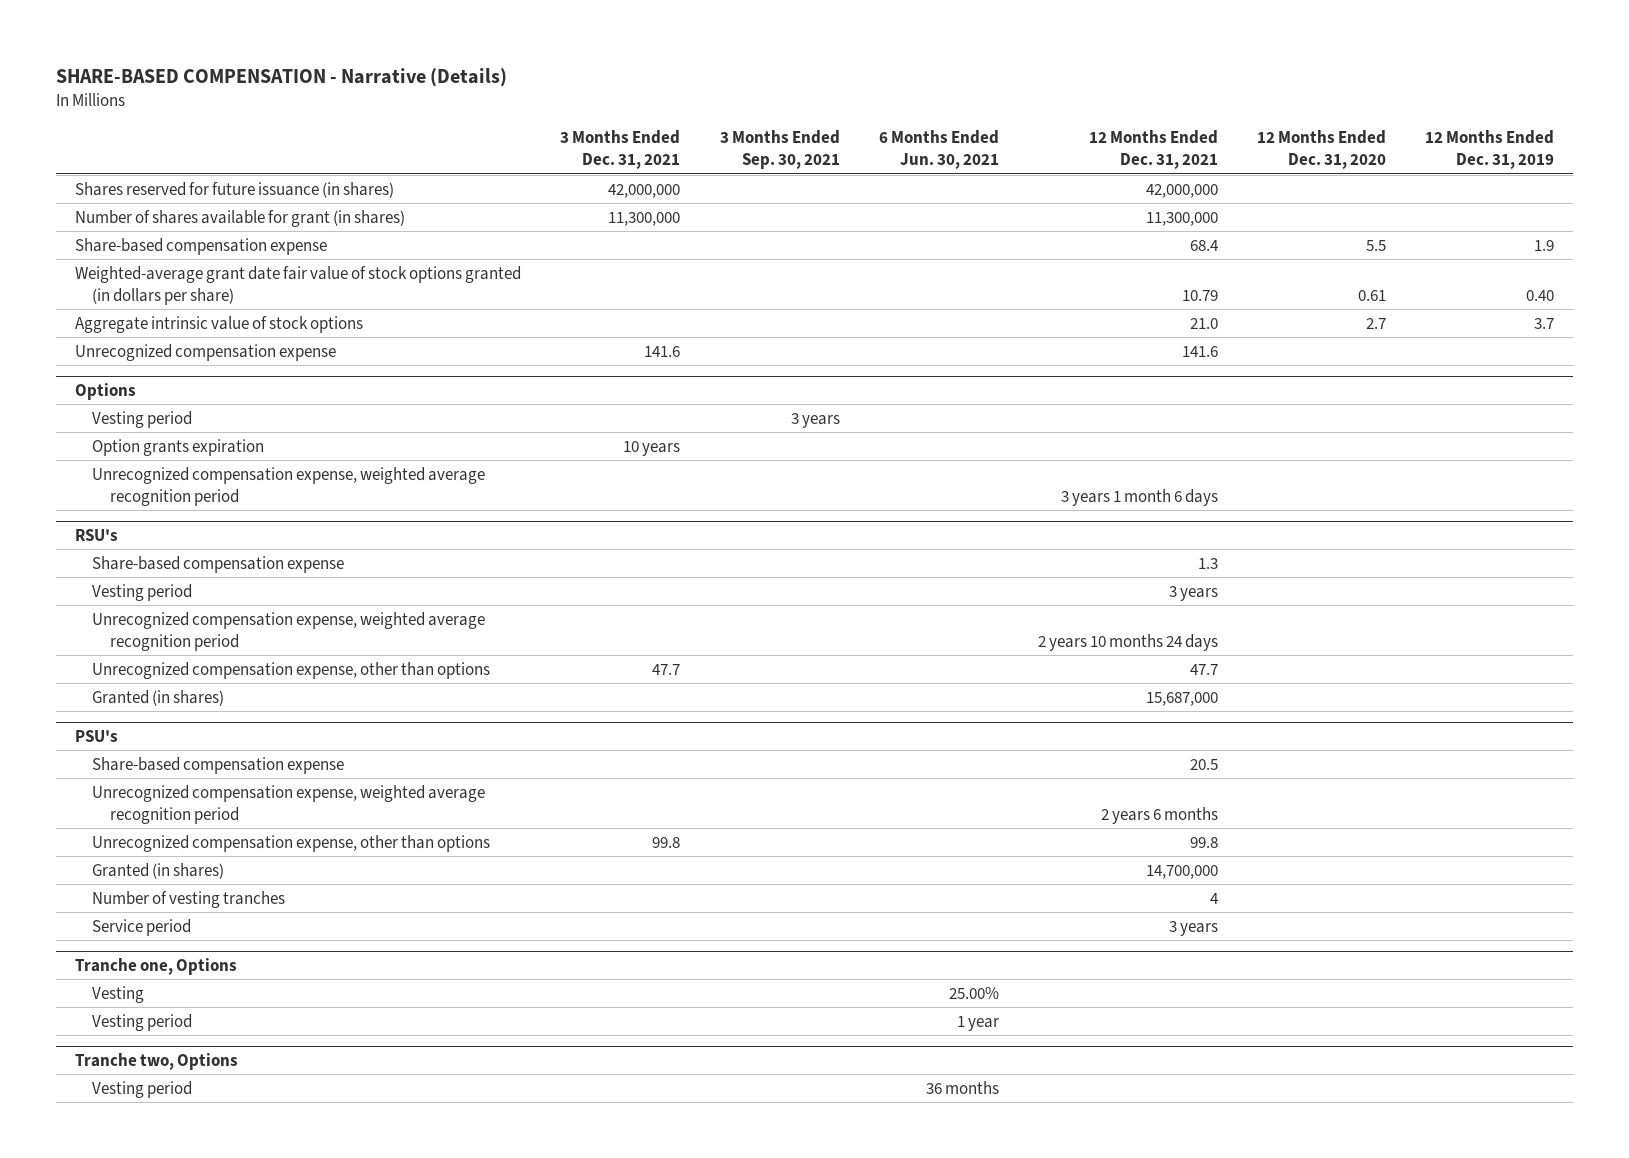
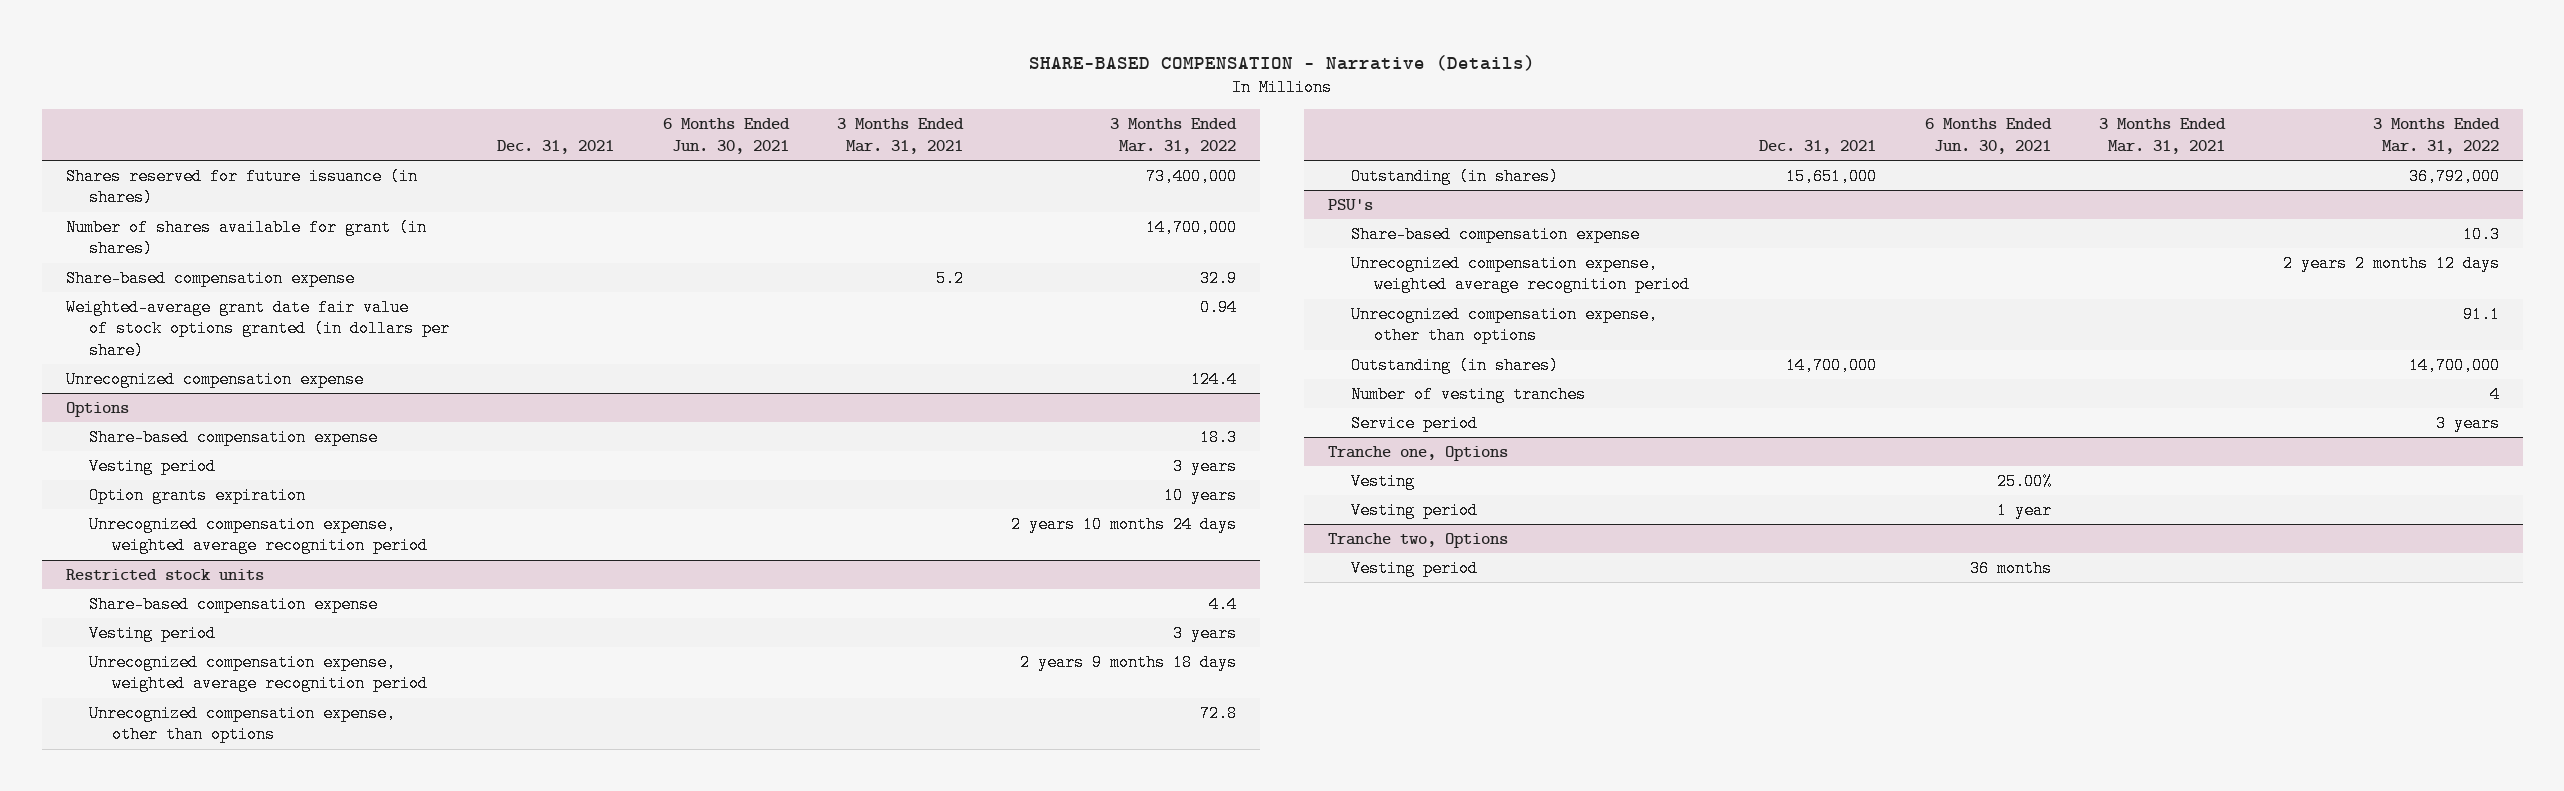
- | 3 Months Ended Dec. 31, 2021 | 3 Months Ended Sep. 30, 2021 | 6 Months Ended Jun. 30, 2021 | 12 Months Ended Dec. 31, 2021 | 12 Months Ended Dec. 31, 2020 | 12 Months Ended Dec. 31, 2019
+ | Dec. 31, 2021 | 6 Months Ended Jun. 30, 2021 | 3 Months Ended Mar. 31, 2021 | 3 Months Ended Mar. 31, 2022
- Aggregate intrinsic value of stock options | | | | 21.0 | 2.7 | 3.7
@ Options
+ Share-based compensation expense | | | | 18.3
- RSU's
+ Restricted stock units
- Granted (in shares) | | | | 15,687,000 | |
+ Outstanding (in shares) | 15,651,000 | | | 36,792,000
@ PSU's
- Granted (in shares) | | | | 14,700,000 | |
+ Outstanding (in shares) | 14,700,000 | | | 14,700,000

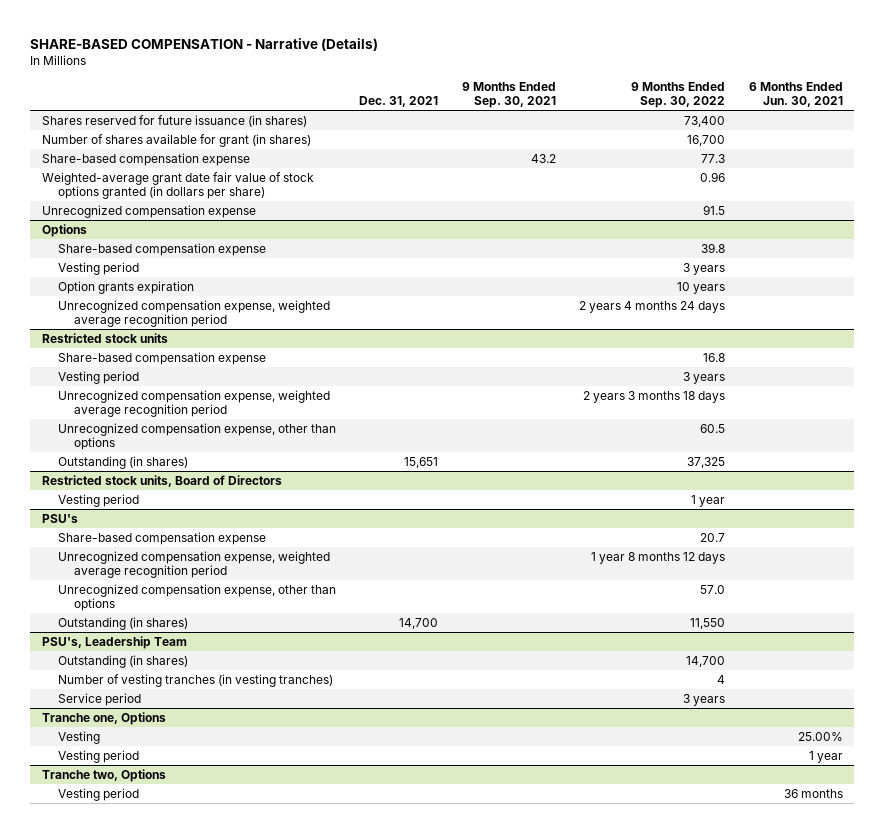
- | Dec. 31, 2021 | 6 Months Ended Jun. 30, 2021 | 3 Months Ended Mar. 31, 2021 | 3 Months Ended Mar. 31, 2022
+ | Dec. 31, 2021 | 9 Months Ended Sep. 30, 2021 | 9 Months Ended Sep. 30, 2022 | 6 Months Ended Jun. 30, 2021
@ Restricted stock units
- Outstanding (in shares) | 15,651,000 | | | 36,792,000
+ Outstanding (in shares) | 15,651 | | 37,325 |
+ Restricted stock units, Board of Directors
+ Vesting period | | | 1 year |
@ PSU's
- Outstanding (in shares) | 14,700,000 | | | 14,700,000
- Number of vesting tranches | | | | 4
- Service period | | | | 3 years
+ Outstanding (in shares) | 14,700 | | 11,550 |
+ PSU's, Leadership Team
+ Outstanding (in shares) | | | 14,700 |
+ Number of vesting tranches (in vesting tranches) | | | 4 |
+ Service period | | | 3 years |

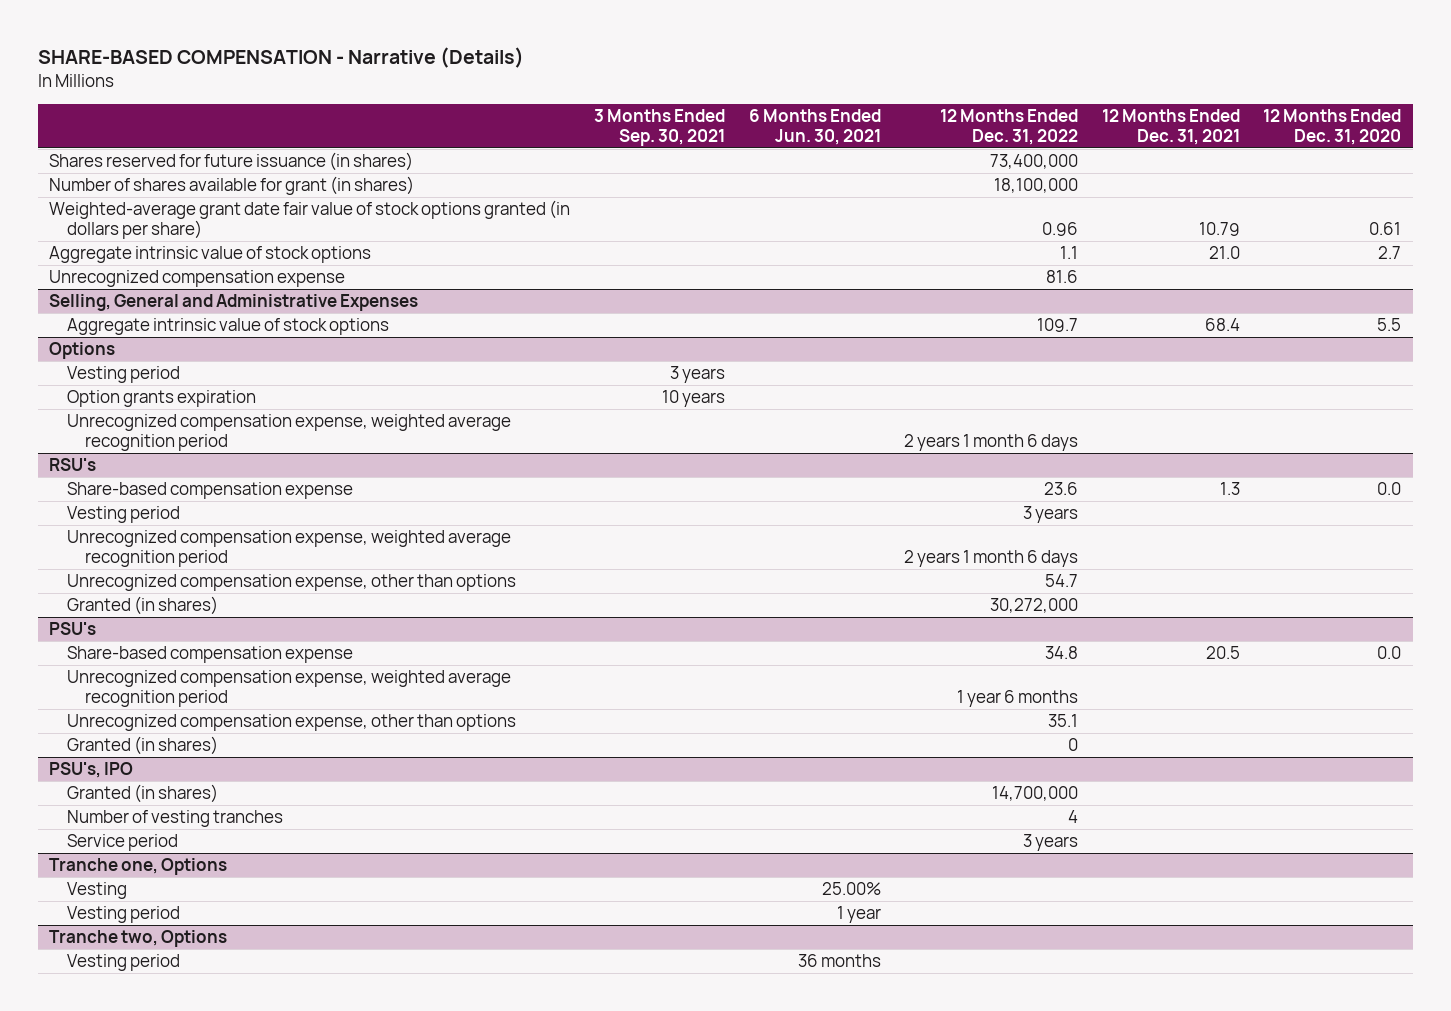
- | Dec. 31, 2021 | 9 Months Ended Sep. 30, 2021 | 9 Months Ended Sep. 30, 2022 | 6 Months Ended Jun. 30, 2021
+ | 3 Months Ended Sep. 30, 2021 | 6 Months Ended Jun. 30, 2021 | 12 Months Ended Dec. 31, 2022 | 12 Months Ended Dec. 31, 2021 | 12 Months Ended Dec. 31, 2020
- Share-based compensation expense | | 43.2 | 77.3 |
+ Aggregate intrinsic value of stock options | | | 1.1 | 21.0 | 2.7
+ Selling, General and Administrative Expenses
+ Aggregate intrinsic value of stock options | | | 109.7 | 68.4 | 5.5
@ Options
- Share-based compensation expense | | | 39.8 |
- Restricted stock units
+ RSU's
- Outstanding (in shares) | 15,651 | | 37,325 |
- Restricted stock units, Board of Directors
- Vesting period | | | 1 year |
+ Granted (in shares) | | | 30,272,000 | |
@ PSU's
- Outstanding (in shares) | 14,700 | | 11,550 |
- PSU's, Leadership Team
- Outstanding (in shares) | | | 14,700 |
- Number of vesting tranches (in vesting tranches) | | | 4 |
- Service period | | | 3 years |
@ PSU's
+ Granted (in shares) | | | 0 | |
+ PSU's, IPO
+ Granted (in shares) | | | 14,700,000 | |
+ Number of vesting tranches | | | 4 | |
+ Service period | | | 3 years | |

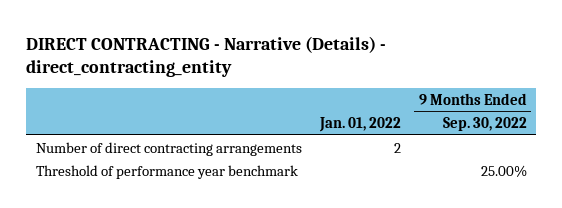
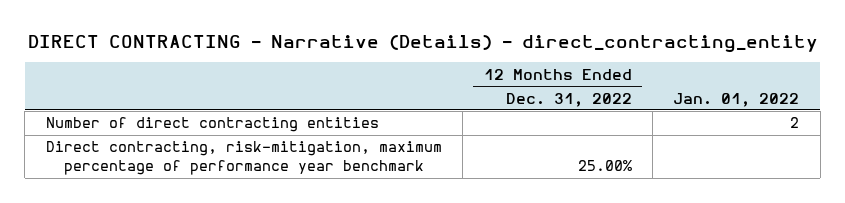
- | Jan. 01, 2022 | 9 Months Ended Sep. 30, 2022
+ | 12 Months Ended Dec. 31, 2022 | Jan. 01, 2022
- Number of direct contracting arrangements | 2 |
- Threshold of performance year benchmark | | 25.00%
+ Number of direct contracting entities | | 2
+ Direct contracting, risk-mitigation, maximum percentage of performance year benchmark | 25.00% |

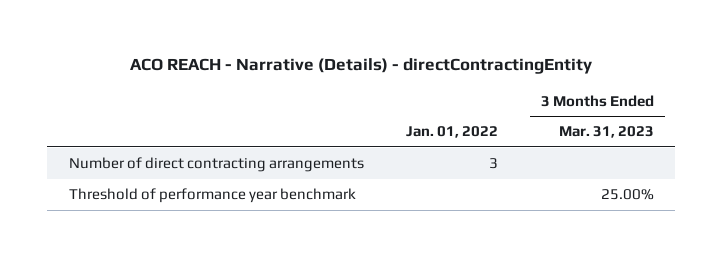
- DIRECT CONTRACTING - Narrative (Details) - direct_contracting_entity
+ ACO REACH - Narrative (Details) - directContractingEntity
- | 12 Months Ended Dec. 31, 2022 | Jan. 01, 2022
+ | Jan. 01, 2022 | 3 Months Ended Mar. 31, 2023
- Number of direct contracting entities | | 2
- Direct contracting, risk-mitigation, maximum percentage of performance year benchmark | 25.00% |
+ Number of direct contracting arrangements | 3 |
+ Threshold of performance year benchmark | | 25.00%

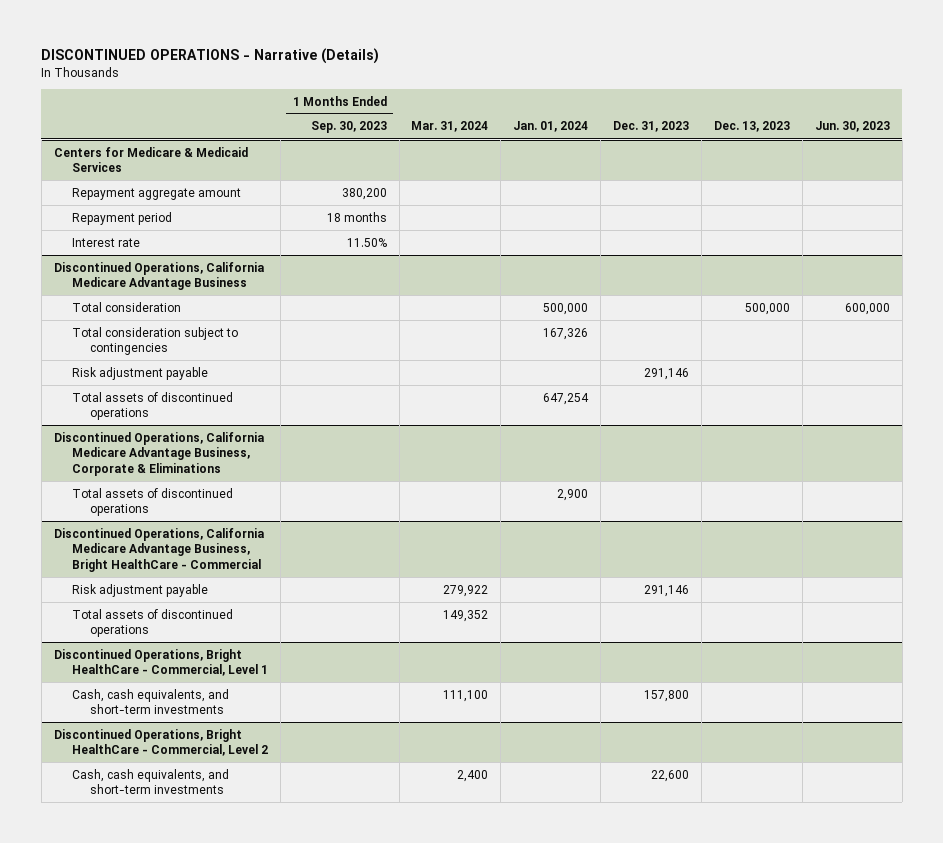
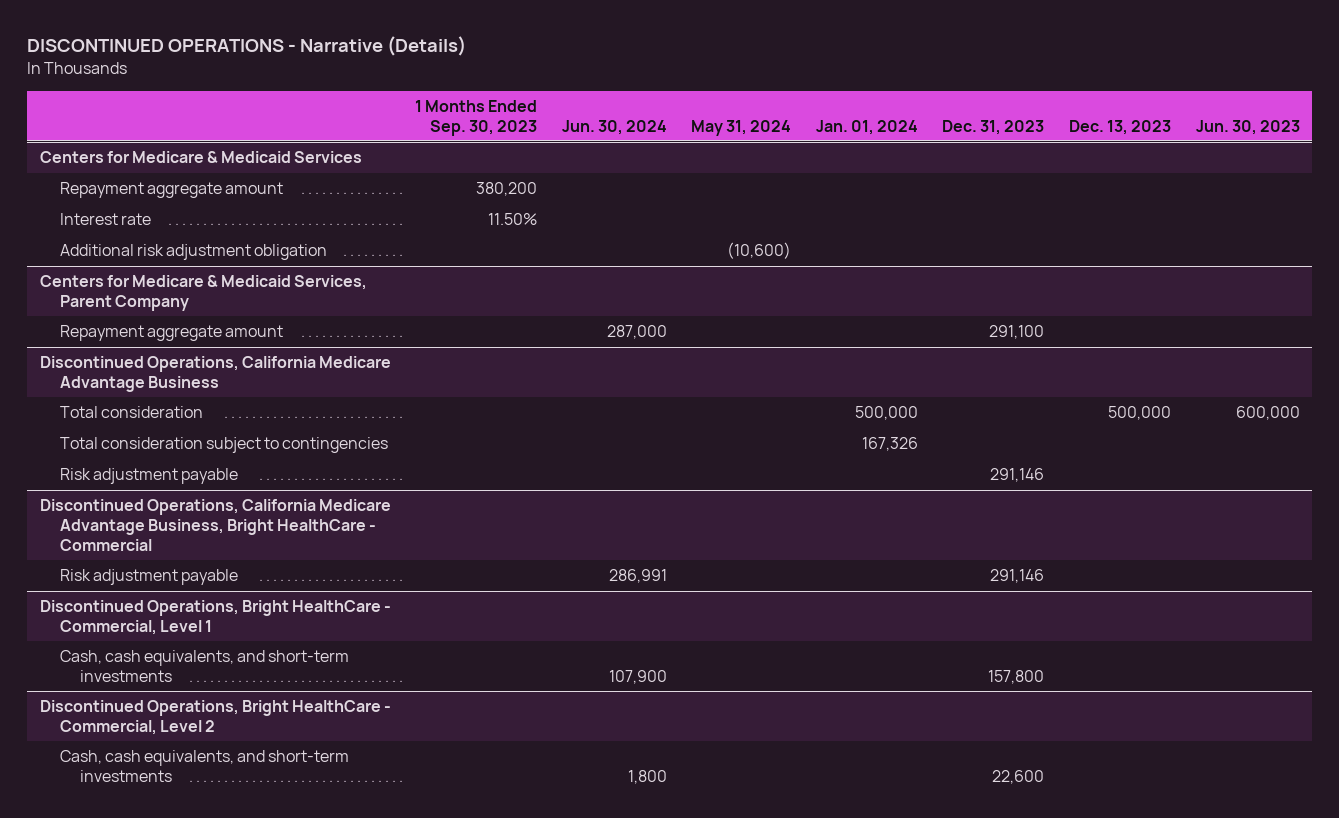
- | 1 Months Ended Sep. 30, 2023 | Mar. 31, 2024 | Jan. 01, 2024 | Dec. 31, 2023 | Dec. 13, 2023 | Jun. 30, 2023
+ | 1 Months Ended Sep. 30, 2023 | Jun. 30, 2024 | May 31, 2024 | Jan. 01, 2024 | Dec. 31, 2023 | Dec. 13, 2023 | Jun. 30, 2023
@ Centers for Medicare & Medicaid Services
- Repayment period | 18 months | | | | |
+ Additional risk adjustment obligation | | | (10,600) | | | |
+ Centers for Medicare & Medicaid Services, Parent Company
+ Repayment aggregate amount | | 287,000 | | | 291,100 | |
@ Discontinued Operations, California Medicare Advantage Business
- Total assets of discontinued operations | | | 647,254 | | |
- Discontinued Operations, California Medicare Advantage Business, Corporate & Eliminations
- Total assets of discontinued operations | | | 2,900 | | |
@ Discontinued Operations, California Medicare Advantage Business, Bright HealthCare - Commercial
- Total assets of discontinued operations | | 149,352 | | | |

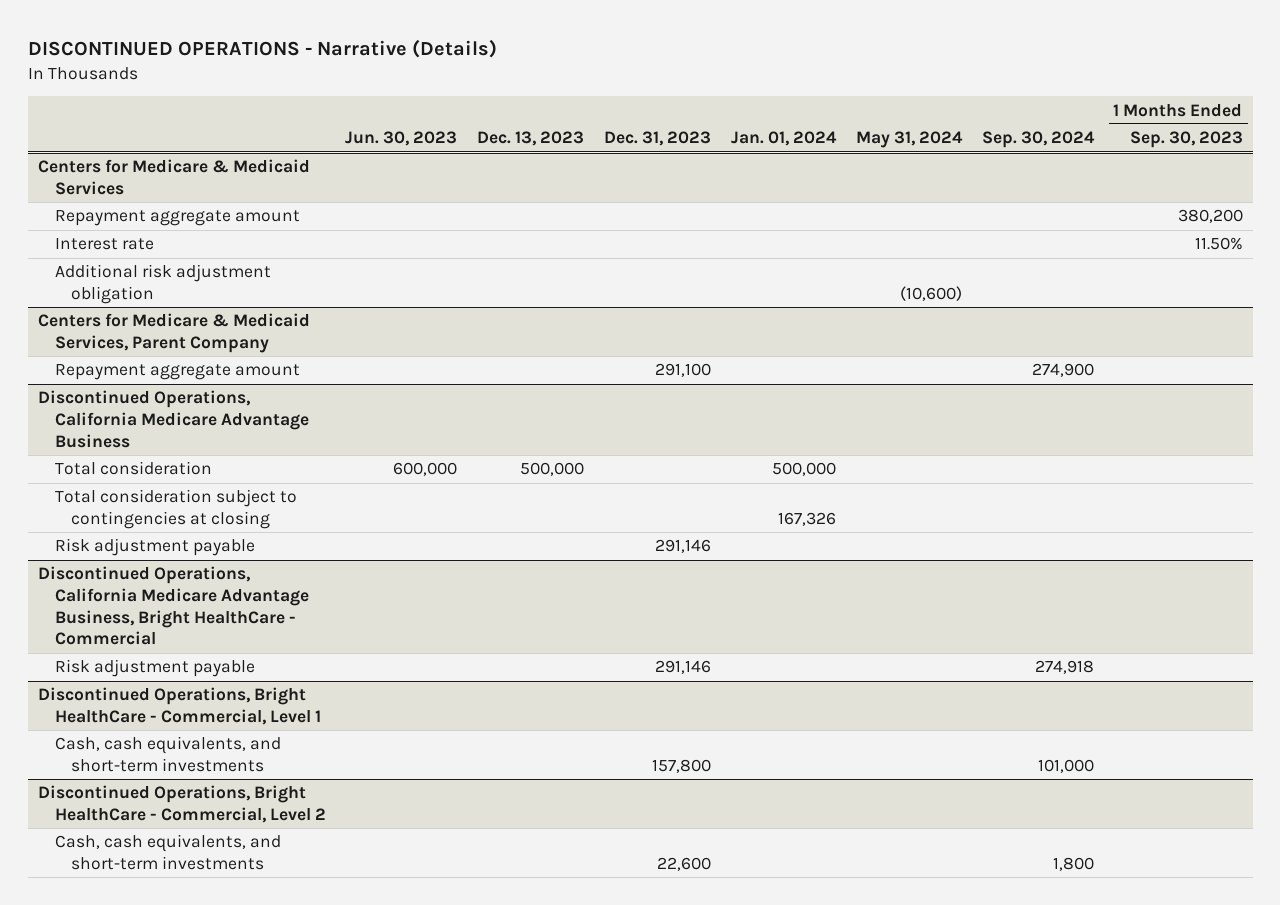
- | 1 Months Ended Sep. 30, 2023 | Jun. 30, 2024 | May 31, 2024 | Jan. 01, 2024 | Dec. 31, 2023 | Dec. 13, 2023 | Jun. 30, 2023
+ | Jun. 30, 2023 | Dec. 13, 2023 | Dec. 31, 2023 | Jan. 01, 2024 | May 31, 2024 | Sep. 30, 2024 | 1 Months Ended Sep. 30, 2023
@ Discontinued Operations, California Medicare Advantage Business
- Total consideration subject to contingencies | | | | 167,326 | | |
+ Total consideration subject to contingencies at closing | | | | 167,326 | | |

